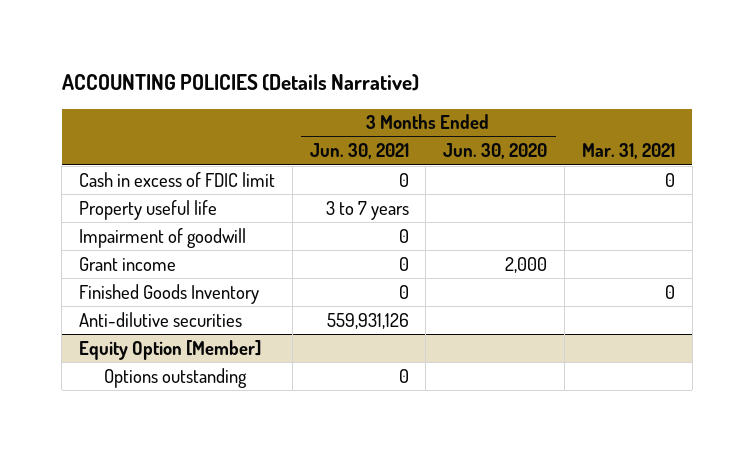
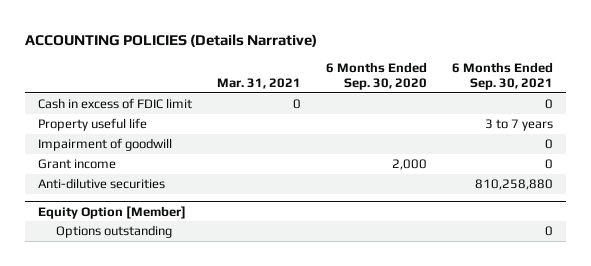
- | 3 Months Ended Jun. 30, 2021 | 3 Months Ended Jun. 30, 2020 | Mar. 31, 2021
+ | Mar. 31, 2021 | 6 Months Ended Sep. 30, 2020 | 6 Months Ended Sep. 30, 2021
- Finished Goods Inventory | 0 | | 0

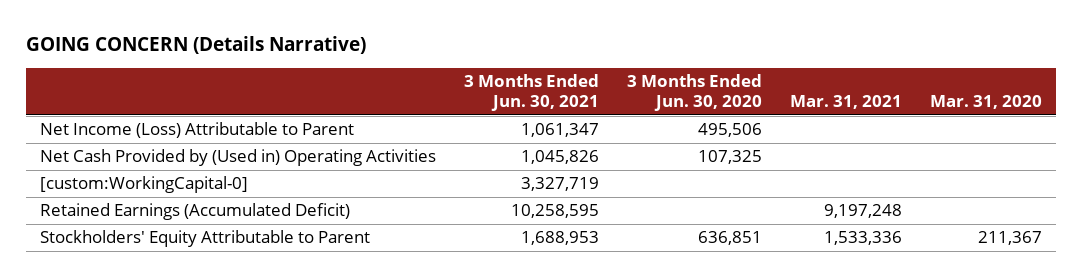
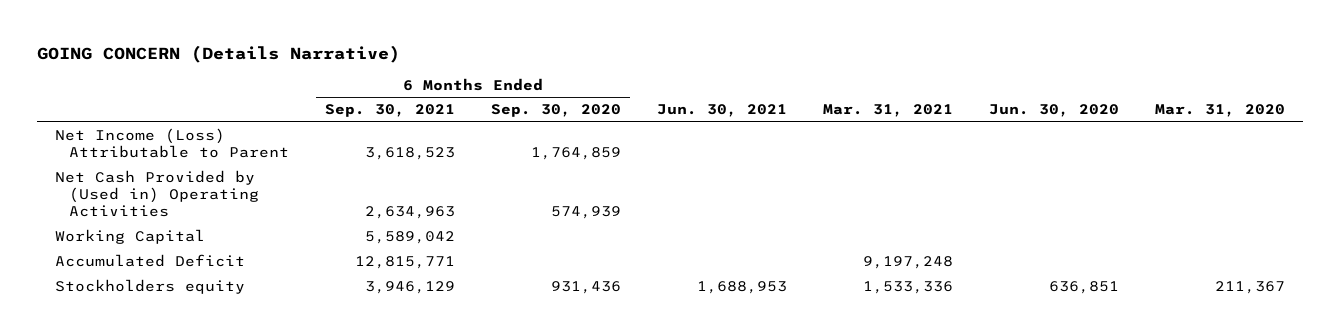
- | 3 Months Ended Jun. 30, 2021 | 3 Months Ended Jun. 30, 2020 | Mar. 31, 2021 | Mar. 31, 2020
+ | 6 Months Ended Sep. 30, 2021 | 6 Months Ended Sep. 30, 2020 | Jun. 30, 2021 | Mar. 31, 2021 | Jun. 30, 2020 | Mar. 31, 2020
- [custom:WorkingCapital-0] | 3,327,719 | | |
- Retained Earnings (Accumulated Deficit) | 10,258,595 | | 9,197,248 |
- Stockholders' Equity Attributable to Parent | 1,688,953 | 636,851 | 1,533,336 | 211,367
+ Working Capital | 5,589,042 | | | | |
+ Accumulated Deficit | 12,815,771 | | | 9,197,248 | |
+ Stockholders equity | 3,946,129 | 931,436 | 1,688,953 | 1,533,336 | 636,851 | 211,367

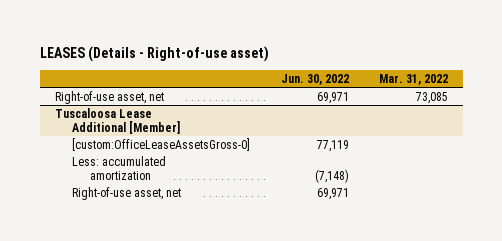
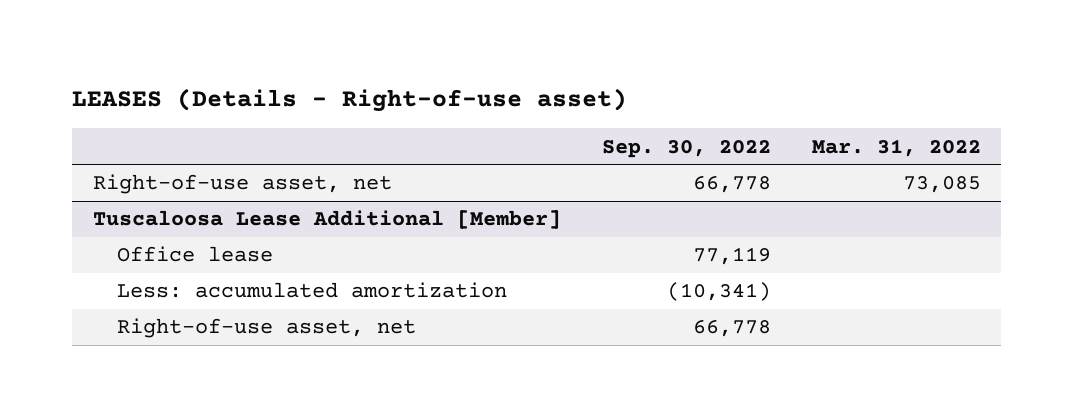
- | Jun. 30, 2022 | Mar. 31, 2022
+ | Sep. 30, 2022 | Mar. 31, 2022
@ Tuscaloosa Lease Additional [Member]
- [custom:OfficeLeaseAssetsGross-0] | 77,119 |
+ Office lease | 77,119 |

